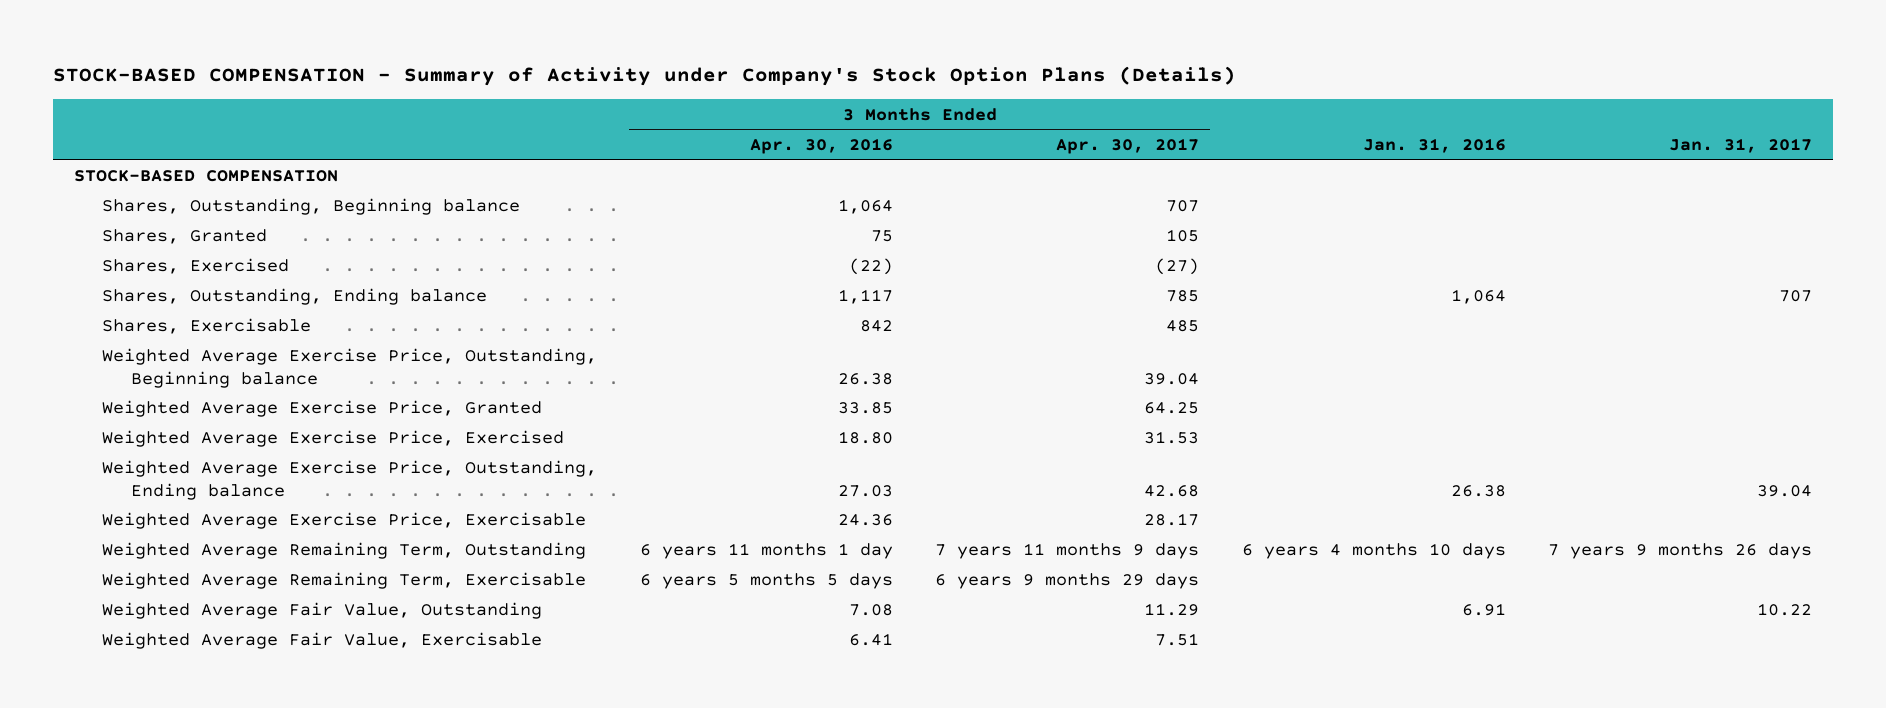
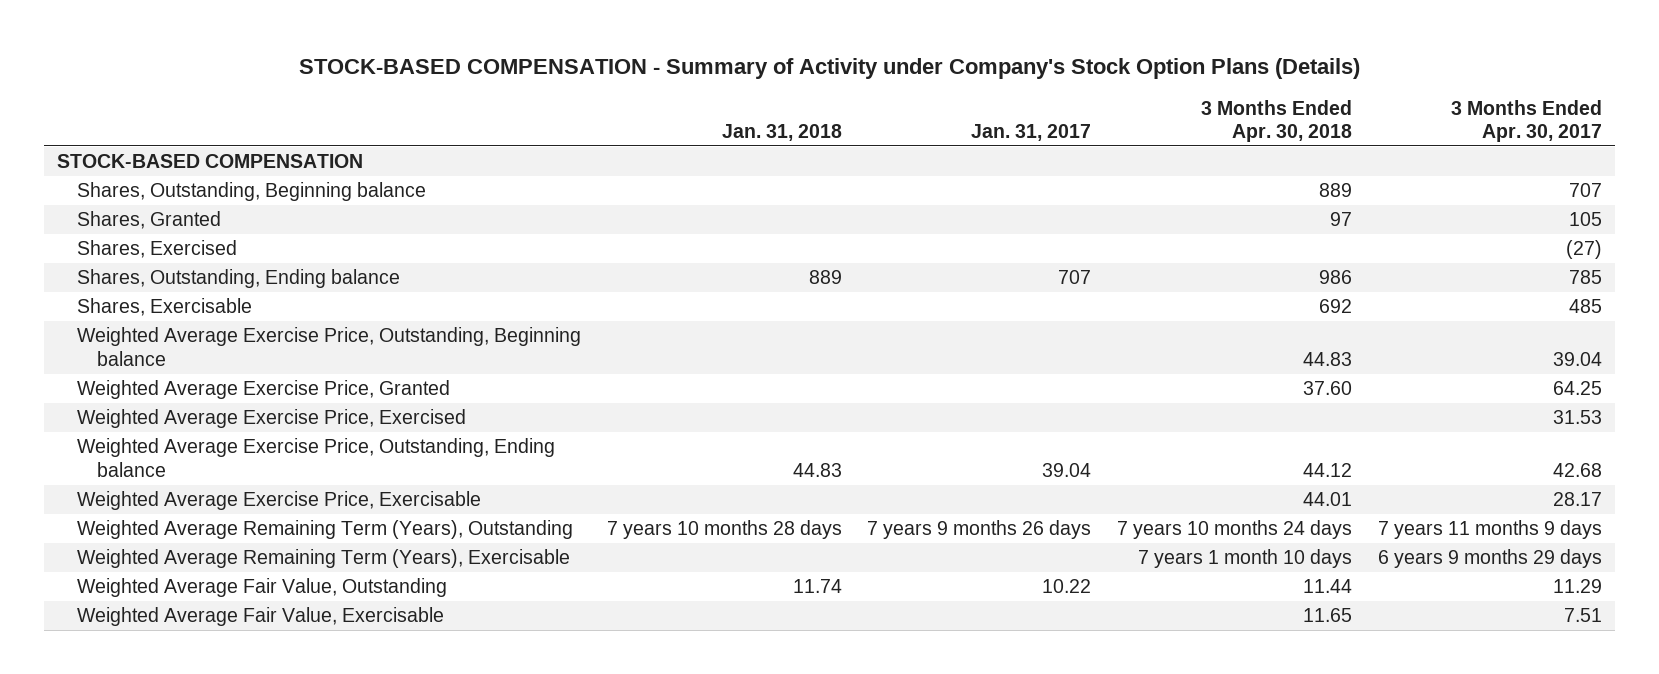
- | 3 Months Ended Apr. 30, 2016 | 3 Months Ended Apr. 30, 2017 | Jan. 31, 2016 | Jan. 31, 2017
+ | Jan. 31, 2018 | Jan. 31, 2017 | 3 Months Ended Apr. 30, 2018 | 3 Months Ended Apr. 30, 2017
- Weighted Average Remaining Term, Outstanding | 6 years 11 months 1 day | 7 years 11 months 9 days | 6 years 4 months 10 days | 7 years 9 months 26 days
- Weighted Average Remaining Term, Exercisable | 6 years 5 months 5 days | 6 years 9 months 29 days | |
+ Weighted Average Remaining Term (Years), Outstanding | 7 years 10 months 28 days | 7 years 9 months 26 days | 7 years 10 months 24 days | 7 years 11 months 9 days
+ Weighted Average Remaining Term (Years), Exercisable | | | 7 years 1 month 10 days | 6 years 9 months 29 days

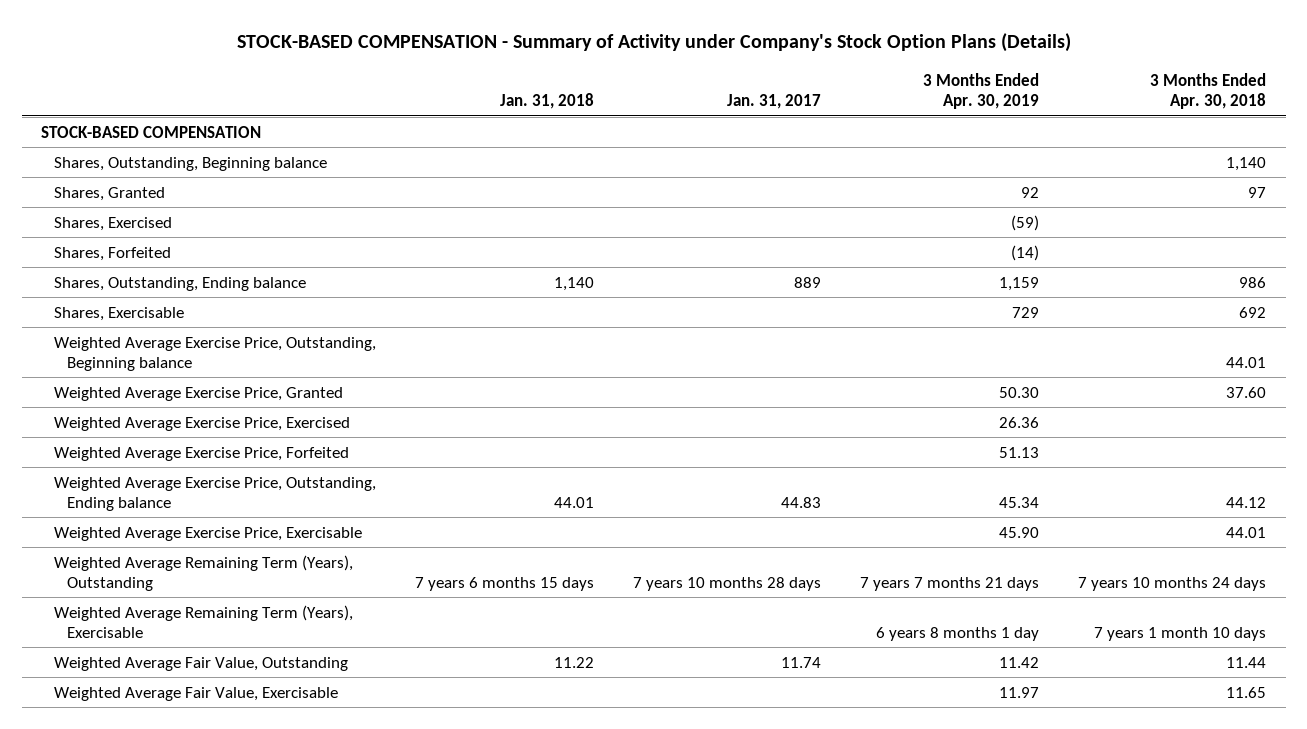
- | Jan. 31, 2018 | Jan. 31, 2017 | 3 Months Ended Apr. 30, 2018 | 3 Months Ended Apr. 30, 2017
+ | Jan. 31, 2018 | Jan. 31, 2017 | 3 Months Ended Apr. 30, 2019 | 3 Months Ended Apr. 30, 2018
- Shares, Outstanding, Beginning balance | | | 889 | 707
+ Shares, Outstanding, Beginning balance | | | | 1,140
- Shares, Outstanding, Ending balance | 889 | 707 | 986 | 785
+ Shares, Forfeited | | | (14) |
+ Shares, Outstanding, Ending balance | 1,140 | 889 | 1,159 | 986
- Weighted Average Exercise Price, Outstanding, Beginning balance | | | 44.83 | 39.04
+ Weighted Average Exercise Price, Outstanding, Beginning balance | | | | 44.01
- Weighted Average Exercise Price, Outstanding, Ending balance | 44.83 | 39.04 | 44.12 | 42.68
+ Weighted Average Exercise Price, Forfeited | | | 51.13 |
+ Weighted Average Exercise Price, Outstanding, Ending balance | 44.01 | 44.83 | 45.34 | 44.12
- Weighted Average Remaining Term (Years), Outstanding | 7 years 10 months 28 days | 7 years 9 months 26 days | 7 years 10 months 24 days | 7 years 11 months 9 days
+ Weighted Average Remaining Term (Years), Outstanding | 7 years 6 months 15 days | 7 years 10 months 28 days | 7 years 7 months 21 days | 7 years 10 months 24 days
- Weighted Average Fair Value, Outstanding | 11.74 | 10.22 | 11.44 | 11.29
+ Weighted Average Fair Value, Outstanding | 11.22 | 11.74 | 11.42 | 11.44

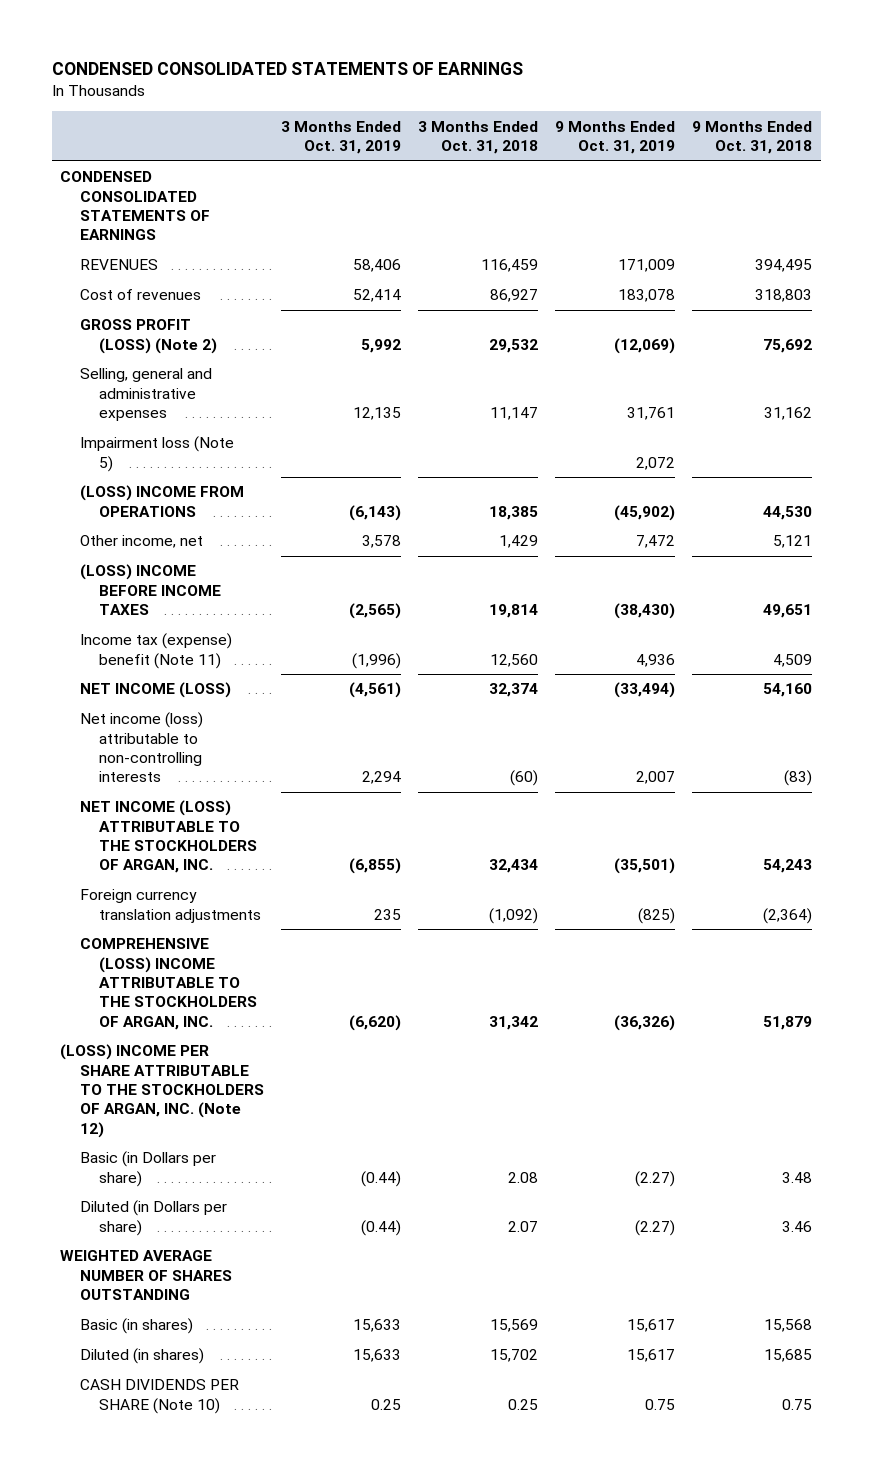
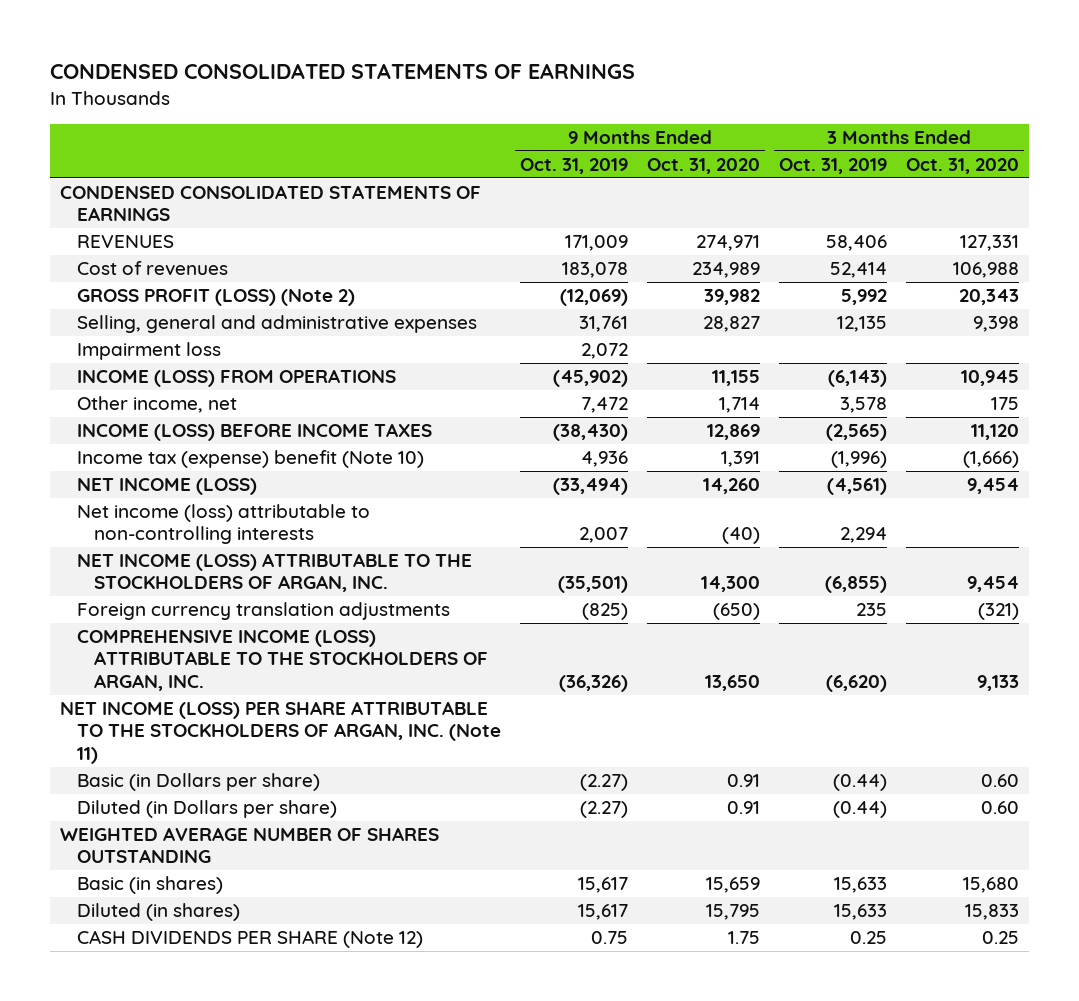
- | 3 Months Ended Oct. 31, 2019 | 3 Months Ended Oct. 31, 2018 | 9 Months Ended Oct. 31, 2019 | 9 Months Ended Oct. 31, 2018
+ | 9 Months Ended Oct. 31, 2019 | 9 Months Ended Oct. 31, 2020 | 3 Months Ended Oct. 31, 2019 | 3 Months Ended Oct. 31, 2020
- Impairment loss (Note 5) | | | 2,072 |
- (LOSS) INCOME FROM OPERATIONS | (6,143) | 18,385 | (45,902) | 44,530
+ Impairment loss | 2,072 | | |
+ INCOME (LOSS) FROM OPERATIONS | (45,902) | 11,155 | (6,143) | 10,945
- (LOSS) INCOME BEFORE INCOME TAXES | (2,565) | 19,814 | (38,430) | 49,651
- Income tax (expense) benefit (Note 11) | (1,996) | 12,560 | 4,936 | 4,509
+ INCOME (LOSS) BEFORE INCOME TAXES | (38,430) | 12,869 | (2,565) | 11,120
+ Income tax (expense) benefit (Note 10) | 4,936 | 1,391 | (1,996) | (1,666)
- COMPREHENSIVE (LOSS) INCOME ATTRIBUTABLE TO THE STOCKHOLDERS OF ARGAN, INC. | (6,620) | 31,342 | (36,326) | 51,879
- (LOSS) INCOME PER SHARE ATTRIBUTABLE TO THE STOCKHOLDERS OF ARGAN, INC. (Note 12)
+ COMPREHENSIVE INCOME (LOSS) ATTRIBUTABLE TO THE STOCKHOLDERS OF ARGAN, INC. | (36,326) | 13,650 | (6,620) | 9,133
+ NET INCOME (LOSS) PER SHARE ATTRIBUTABLE TO THE STOCKHOLDERS OF ARGAN, INC. (Note 11)
- CASH DIVIDENDS PER SHARE (Note 10) | 0.25 | 0.25 | 0.75 | 0.75
+ CASH DIVIDENDS PER SHARE (Note 12) | 0.75 | 1.75 | 0.25 | 0.25

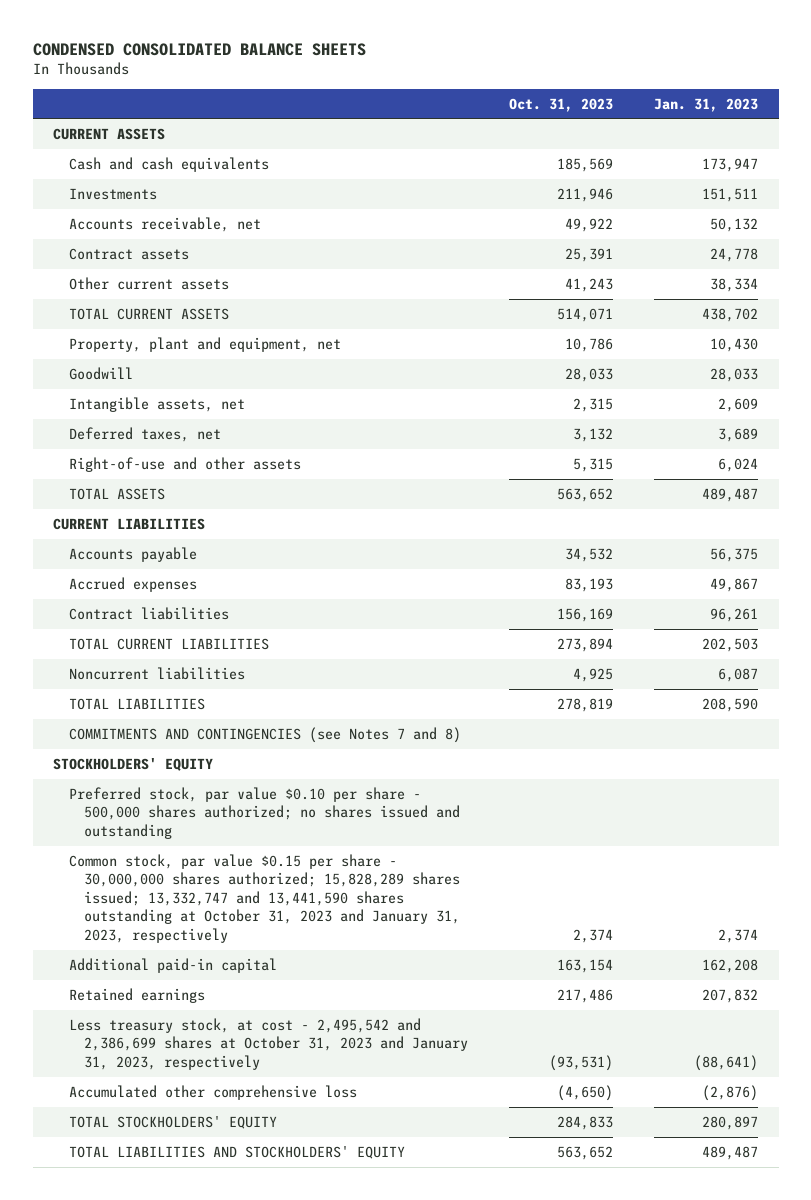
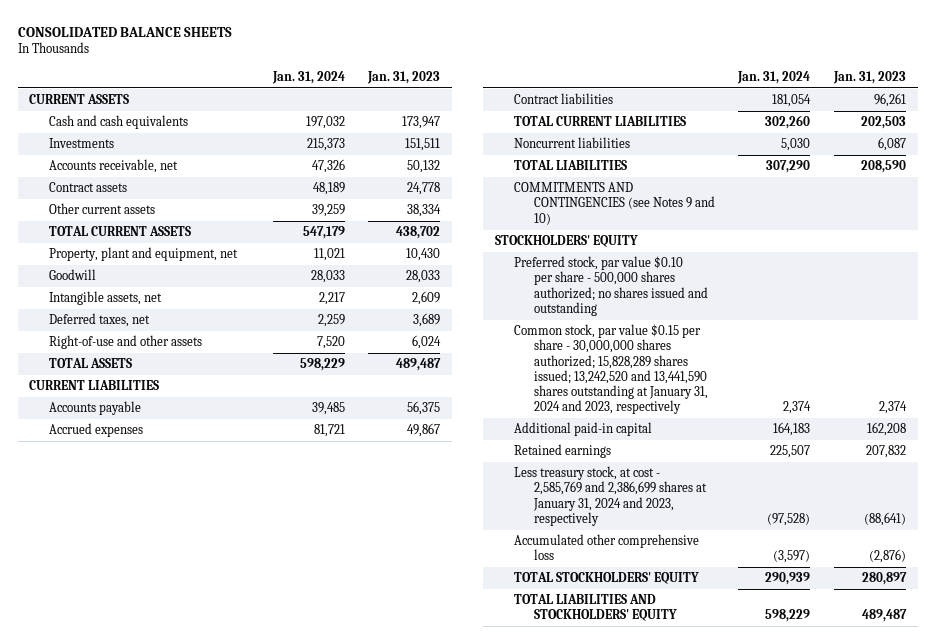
- CONDENSED CONSOLIDATED BALANCE SHEETS
+ CONSOLIDATED BALANCE SHEETS
- | Oct. 31, 2023 | Jan. 31, 2023
+ | Jan. 31, 2024 | Jan. 31, 2023
- COMMITMENTS AND CONTINGENCIES (see Notes 7 and 8)
+ COMMITMENTS AND CONTINGENCIES (see Notes 9 and 10)
- Common stock, par value $0.15 per share - 30,000,000 shares authorized; 15,828,289 shares issued; 13,332,747 and 13,441,590 shares outstanding at October 31, 2023 and January 31, 2023, respectively | 2,374 | 2,374
+ Common stock, par value $0.15 per share - 30,000,000 shares authorized; 15,828,289 shares issued; 13,242,520 and 13,441,590 shares outstanding at January 31, 2024 and 2023, respectively | 2,374 | 2,374
- Less treasury stock, at cost - 2,495,542 and 2,386,699 shares at October 31, 2023 and January 31, 2023, respectively | (93,531) | (88,641)
+ Less treasury stock, at cost - 2,585,769 and 2,386,699 shares at January 31, 2024 and 2023, respectively | (97,528) | (88,641)

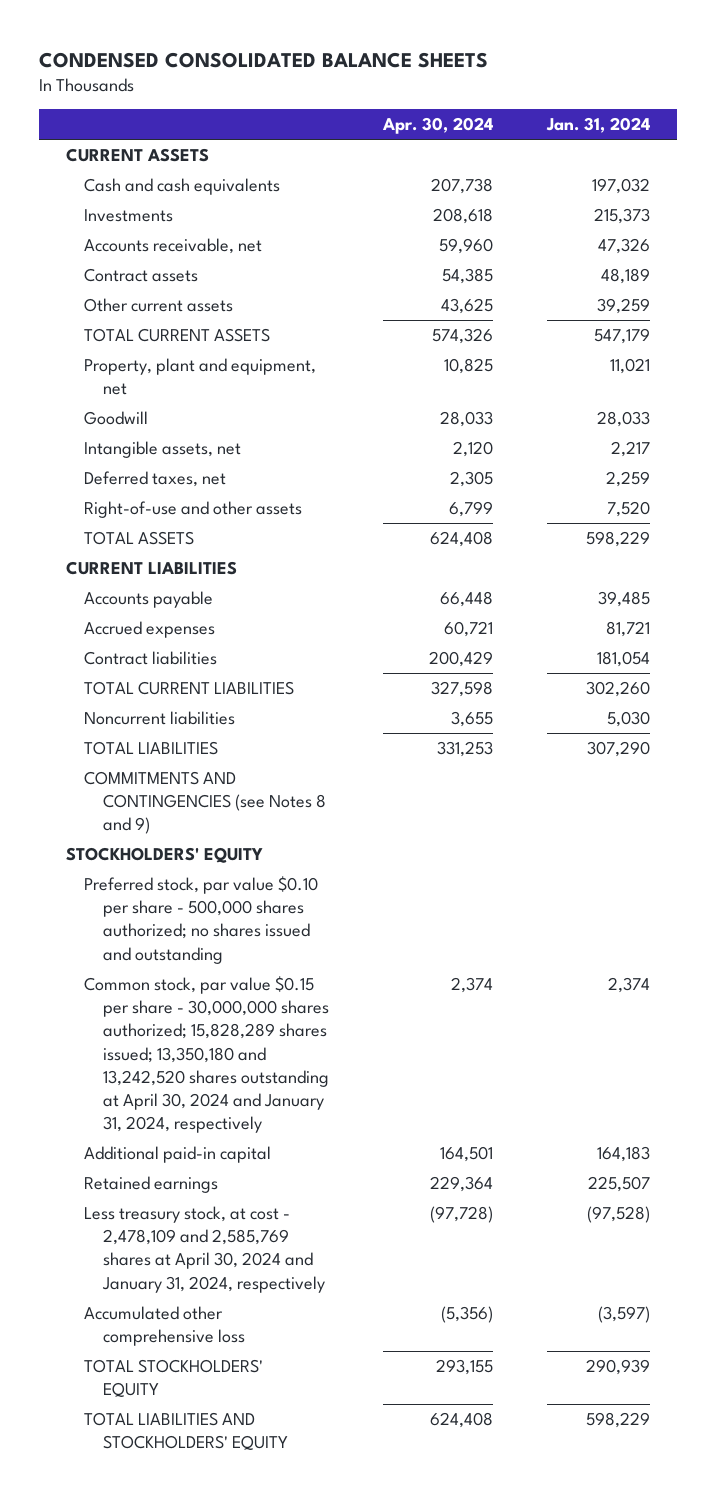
- CONSOLIDATED BALANCE SHEETS
+ CONDENSED CONSOLIDATED BALANCE SHEETS
- | Jan. 31, 2024 | Jan. 31, 2023
+ | Apr. 30, 2024 | Jan. 31, 2024
- COMMITMENTS AND CONTINGENCIES (see Notes 9 and 10)
+ COMMITMENTS AND CONTINGENCIES (see Notes 8 and 9)
- Common stock, par value $0.15 per share - 30,000,000 shares authorized; 15,828,289 shares issued; 13,242,520 and 13,441,590 shares outstanding at January 31, 2024 and 2023, respectively | 2,374 | 2,374
+ Common stock, par value $0.15 per share - 30,000,000 shares authorized; 15,828,289 shares issued; 13,350,180 and 13,242,520 shares outstanding at April 30, 2024 and January 31, 2024, respectively | 2,374 | 2,374
- Less treasury stock, at cost - 2,585,769 and 2,386,699 shares at January 31, 2024 and 2023, respectively | (97,528) | (88,641)
+ Less treasury stock, at cost - 2,478,109 and 2,585,769 shares at April 30, 2024 and January 31, 2024, respectively | (97,728) | (97,528)

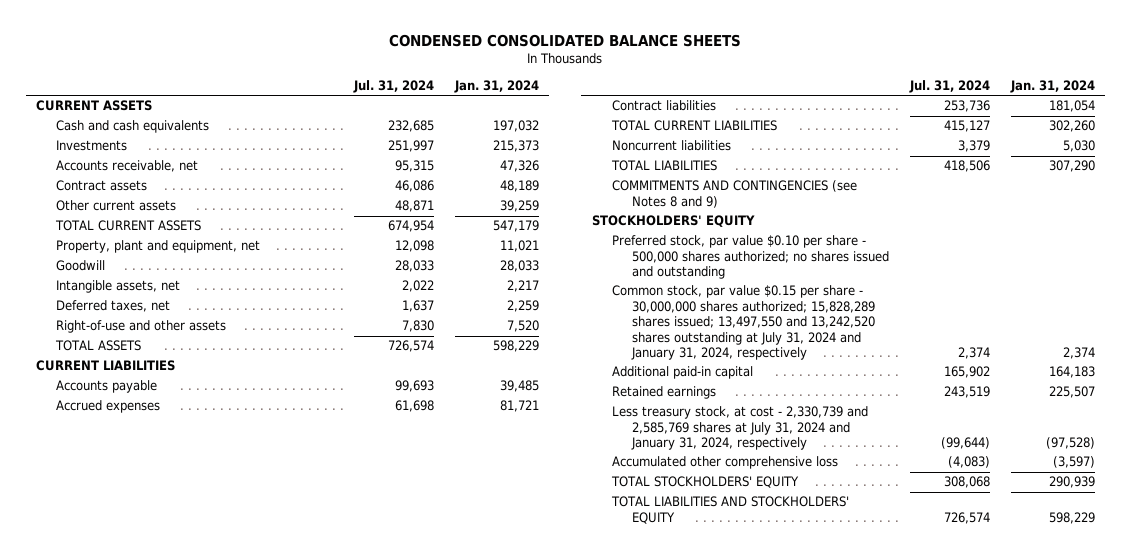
- | Apr. 30, 2024 | Jan. 31, 2024
+ | Jul. 31, 2024 | Jan. 31, 2024
- Common stock, par value $0.15 per share - 30,000,000 shares authorized; 15,828,289 shares issued; 13,350,180 and 13,242,520 shares outstanding at April 30, 2024 and January 31, 2024, respectively | 2,374 | 2,374
+ Common stock, par value $0.15 per share - 30,000,000 shares authorized; 15,828,289 shares issued; 13,497,550 and 13,242,520 shares outstanding at July 31, 2024 and January 31, 2024, respectively | 2,374 | 2,374
- Less treasury stock, at cost - 2,478,109 and 2,585,769 shares at April 30, 2024 and January 31, 2024, respectively | (97,728) | (97,528)
+ Less treasury stock, at cost - 2,330,739 and 2,585,769 shares at July 31, 2024 and January 31, 2024, respectively | (99,644) | (97,528)

